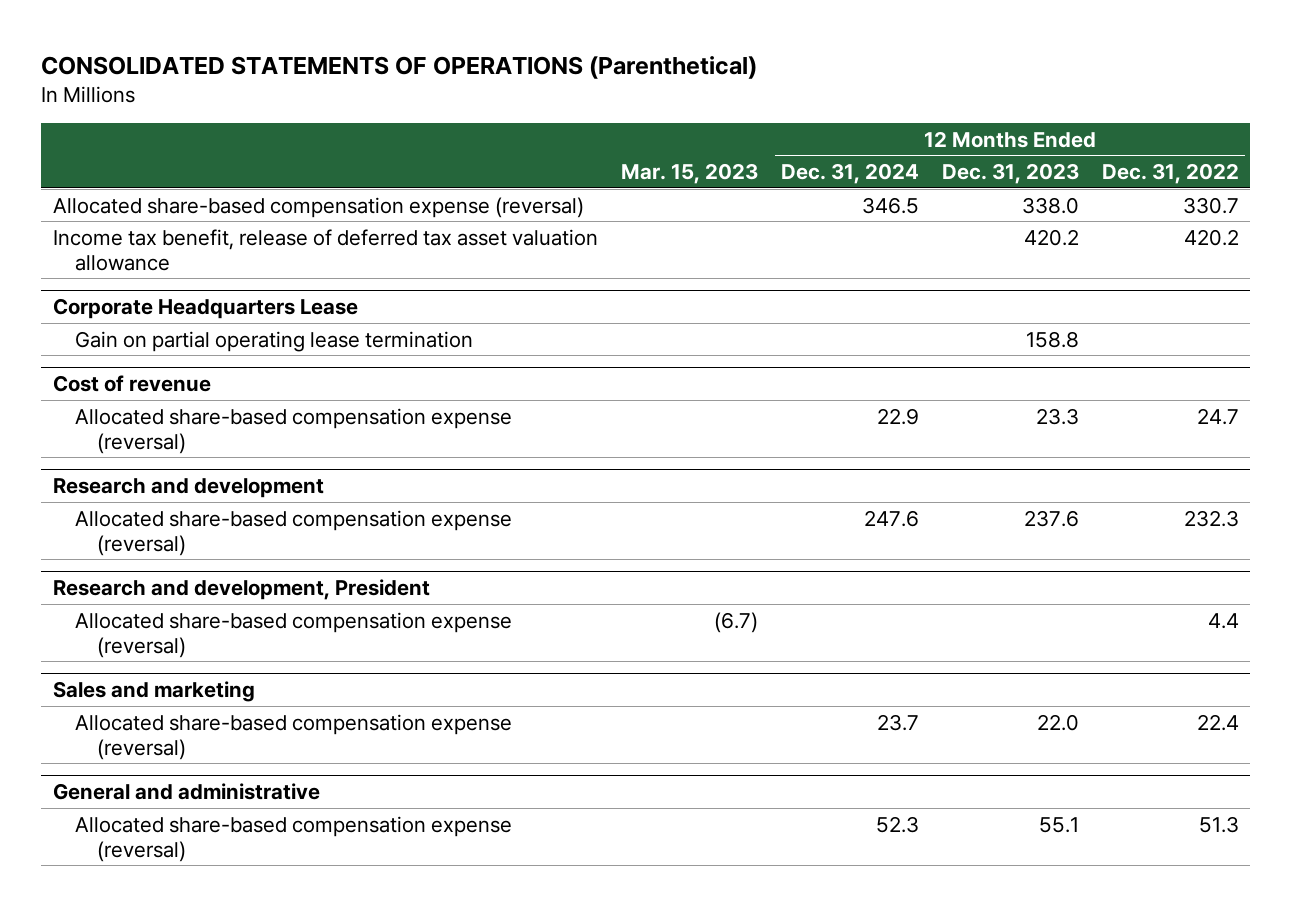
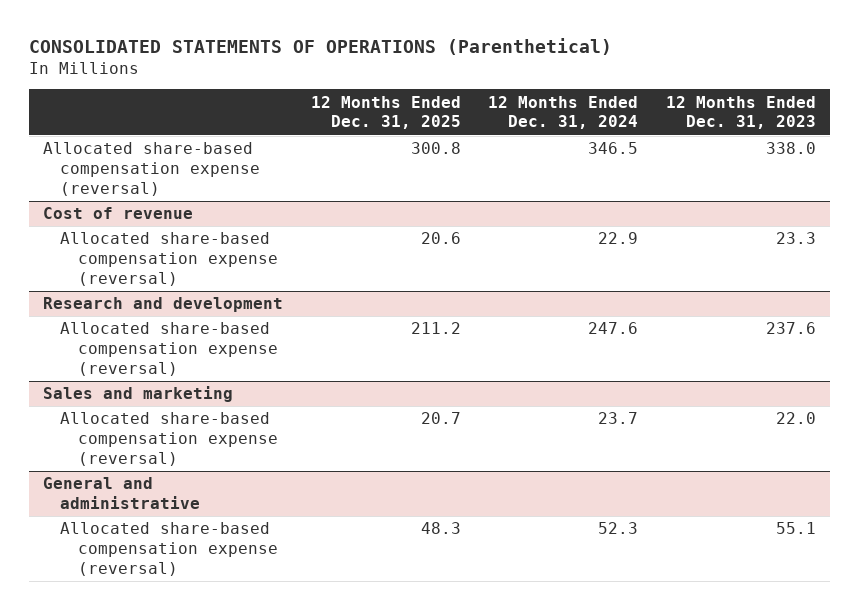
- | Mar. 15, 2023 | 12 Months Ended Dec. 31, 2024 | 12 Months Ended Dec. 31, 2023 | 12 Months Ended Dec. 31, 2022
+ | 12 Months Ended Dec. 31, 2025 | 12 Months Ended Dec. 31, 2024 | 12 Months Ended Dec. 31, 2023
- Income tax benefit, release of deferred tax asset valuation allowance | | | 420.2 | 420.2
- Corporate Headquarters Lease
- Gain on partial operating lease termination | | | 158.8 |
- Research and development, President
- Allocated share-based compensation expense (reversal) | (6.7) | | | 4.4

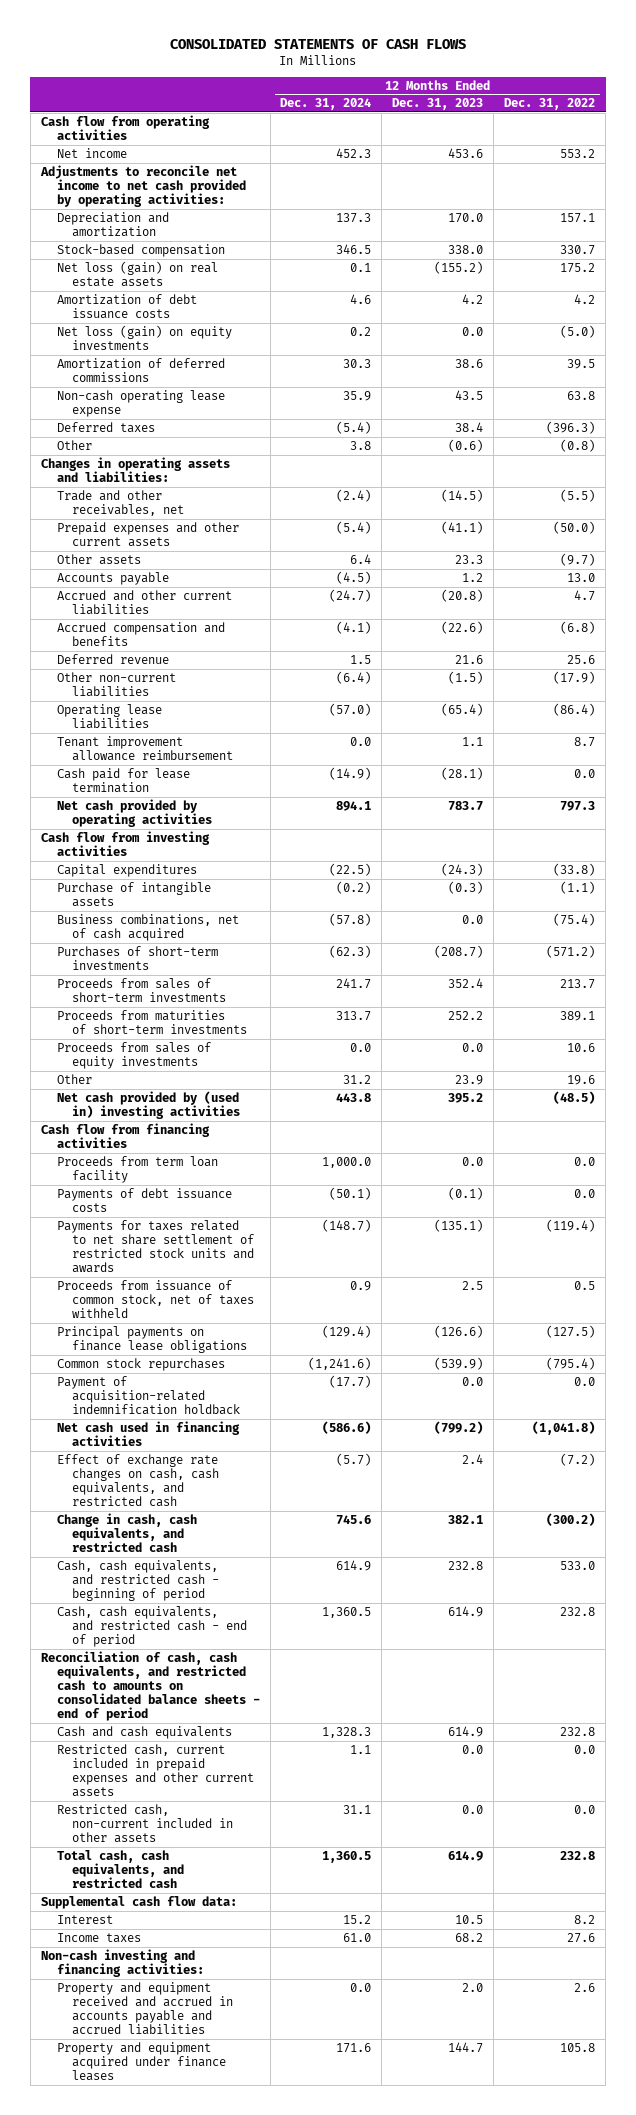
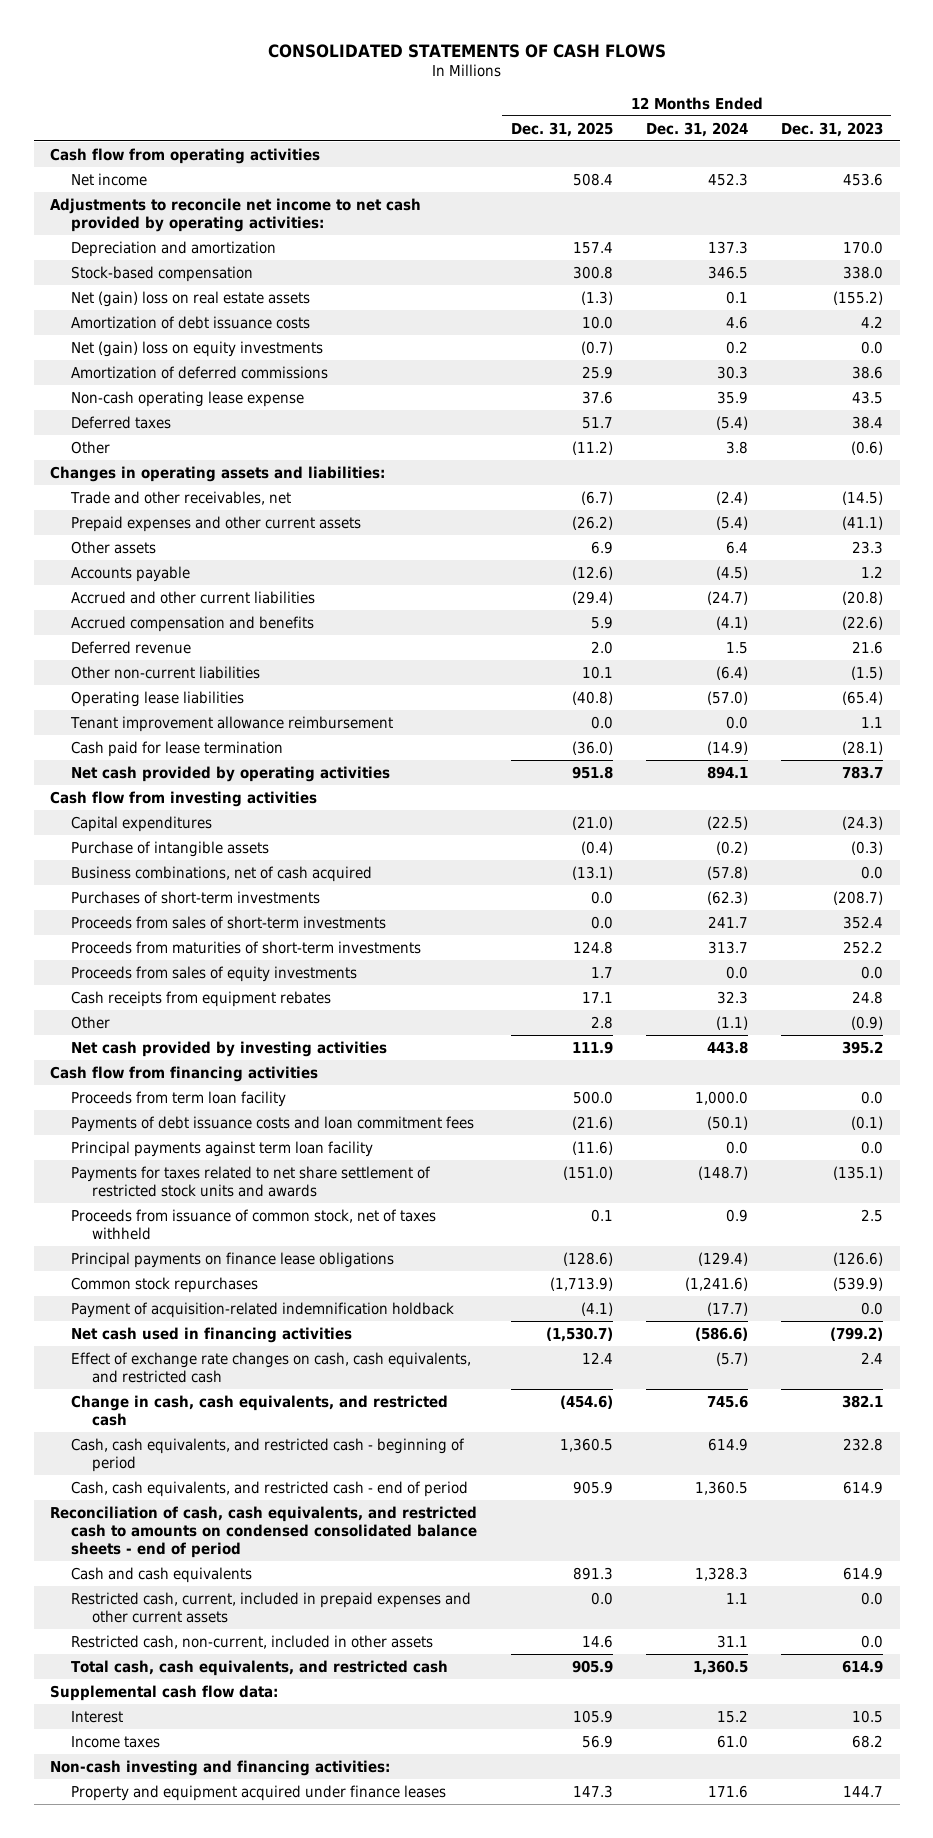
- | 12 Months Ended Dec. 31, 2024 | 12 Months Ended Dec. 31, 2023 | 12 Months Ended Dec. 31, 2022
+ | 12 Months Ended Dec. 31, 2025 | 12 Months Ended Dec. 31, 2024 | 12 Months Ended Dec. 31, 2023
- Net loss (gain) on real estate assets | 0.1 | (155.2) | 175.2
+ Net (gain) loss on real estate assets | (1.3) | 0.1 | (155.2)
- Net loss (gain) on equity investments | 0.2 | 0.0 | (5.0)
+ Net (gain) loss on equity investments | (0.7) | 0.2 | 0.0
- Other | 31.2 | 23.9 | 19.6
- Net cash provided by (used in) investing activities | 443.8 | 395.2 | (48.5)
+ Cash receipts from equipment rebates | 17.1 | 32.3 | 24.8
+ Other | 2.8 | (1.1) | (0.9)
+ Net cash provided by investing activities | 111.9 | 443.8 | 395.2
- Payments of debt issuance costs | (50.1) | (0.1) | 0.0
+ Payments of debt issuance costs and loan commitment fees | (21.6) | (50.1) | (0.1)
+ Principal payments against term loan facility | (11.6) | 0.0 | 0.0
- Reconciliation of cash, cash equivalents, and restricted cash to amounts on consolidated balance sheets - end of period
+ Reconciliation of cash, cash equivalents, and restricted cash to amounts on condensed consolidated balance sheets - end of period
- Restricted cash, current included in prepaid expenses and other current assets | 1.1 | 0.0 | 0.0
- Restricted cash, non-current included in other assets | 31.1 | 0.0 | 0.0
+ Restricted cash, current, included in prepaid expenses and other current assets | 0.0 | 1.1 | 0.0
+ Restricted cash, non-current, included in other assets | 14.6 | 31.1 | 0.0
- Property and equipment received and accrued in accounts payable and accrued liabilities | 0.0 | 2.0 | 2.6

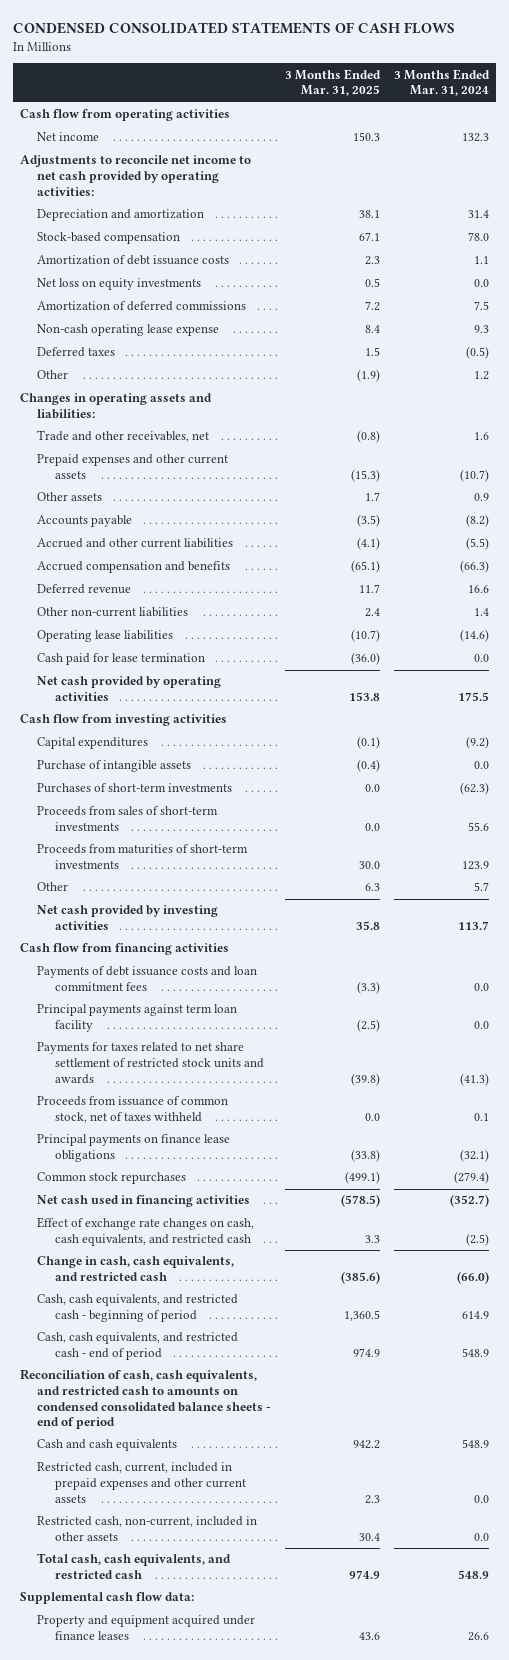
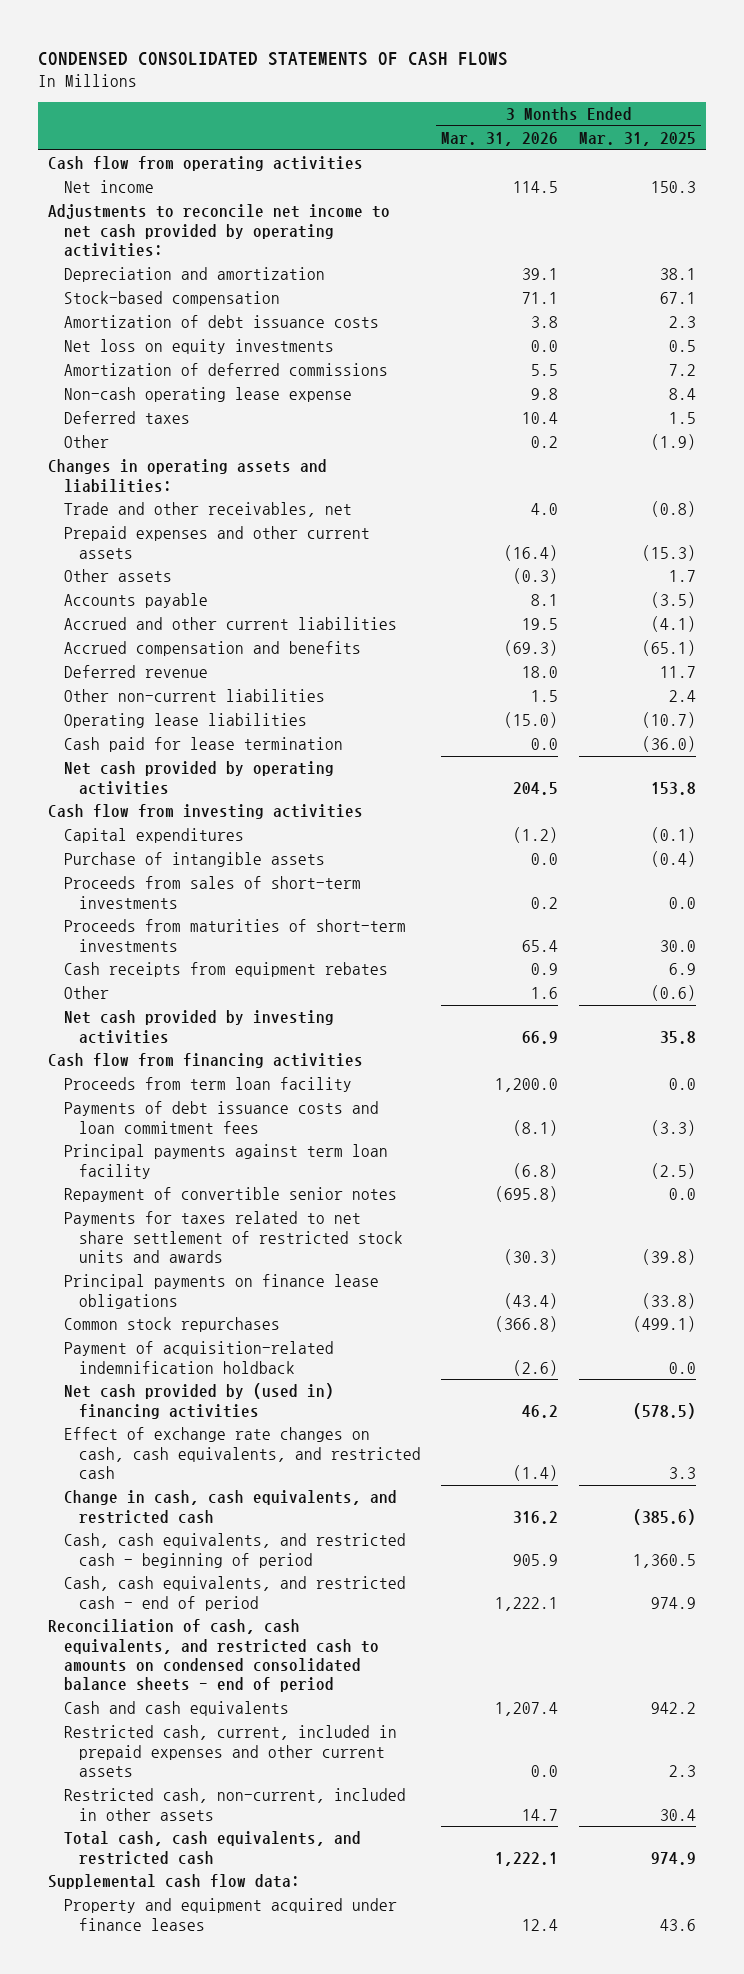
- | 3 Months Ended Mar. 31, 2025 | 3 Months Ended Mar. 31, 2024
+ | 3 Months Ended Mar. 31, 2026 | 3 Months Ended Mar. 31, 2025
- Purchases of short-term investments | 0.0 | (62.3)
- Other | 6.3 | 5.7
+ Cash receipts from equipment rebates | 0.9 | 6.9
+ Other | 1.6 | (0.6)
+ Proceeds from term loan facility | 1,200.0 | 0.0
+ Repayment of convertible senior notes | (695.8) | 0.0
- Proceeds from issuance of common stock, net of taxes withheld | 0.0 | 0.1
- Net cash used in financing activities | (578.5) | (352.7)
+ Payment of acquisition-related indemnification holdback | (2.6) | 0.0
+ Net cash provided by (used in) financing activities | 46.2 | (578.5)

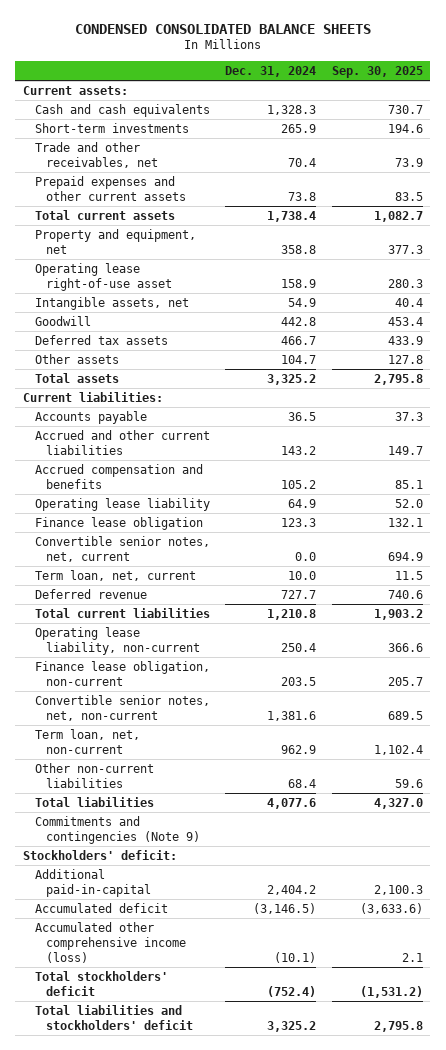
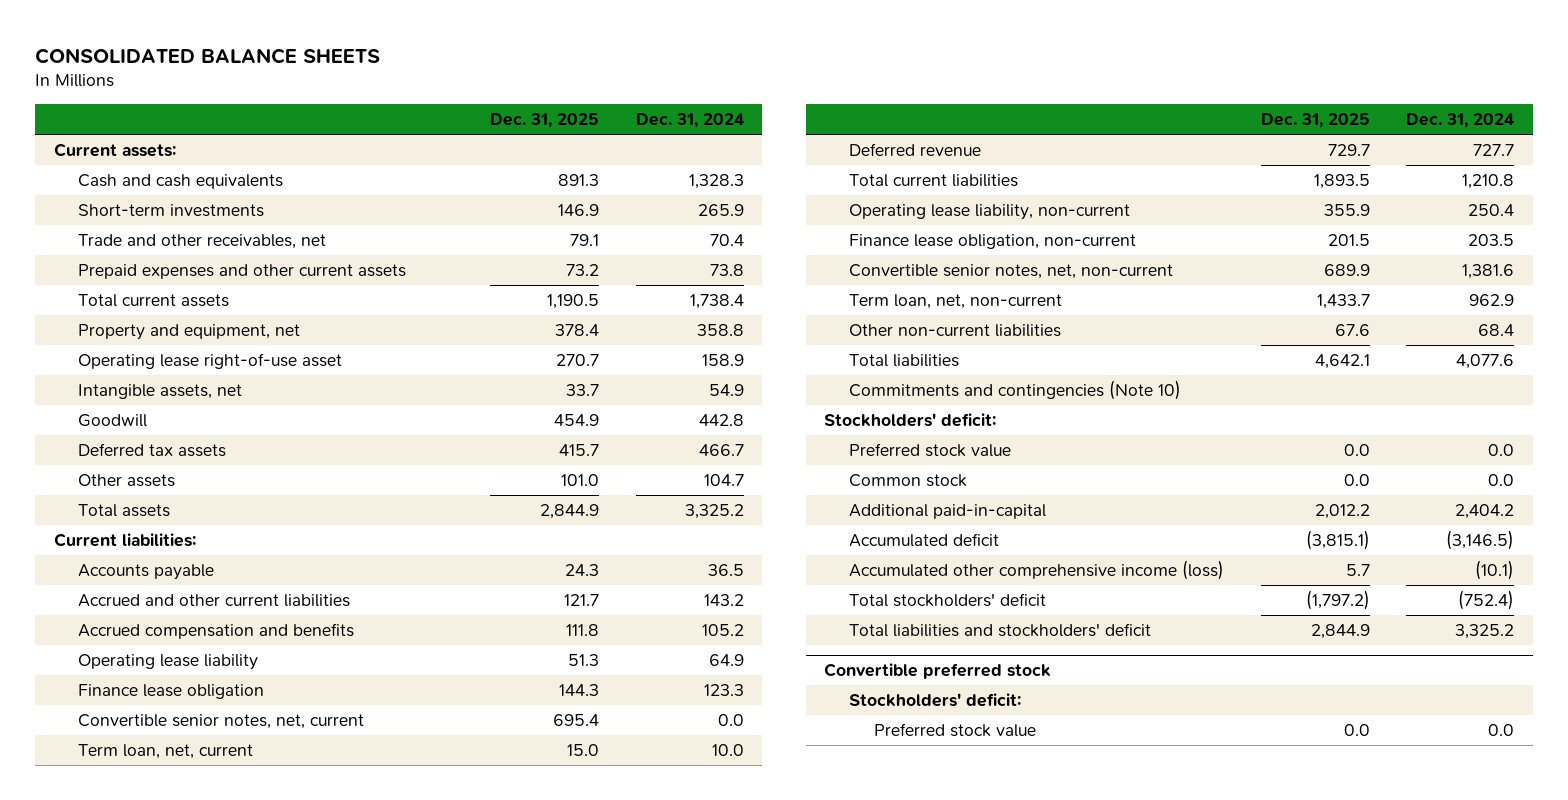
- CONDENSED CONSOLIDATED BALANCE SHEETS
+ CONSOLIDATED BALANCE SHEETS
- | Dec. 31, 2024 | Sep. 30, 2025
+ | Dec. 31, 2025 | Dec. 31, 2024
- Commitments and contingencies (Note 9)
+ Commitments and contingencies (Note 10)
+ Preferred stock value | 0.0 | 0.0
+ Common stock | 0.0 | 0.0
+ Convertible preferred stock
+ Stockholders' deficit:
+ Preferred stock value | 0.0 | 0.0

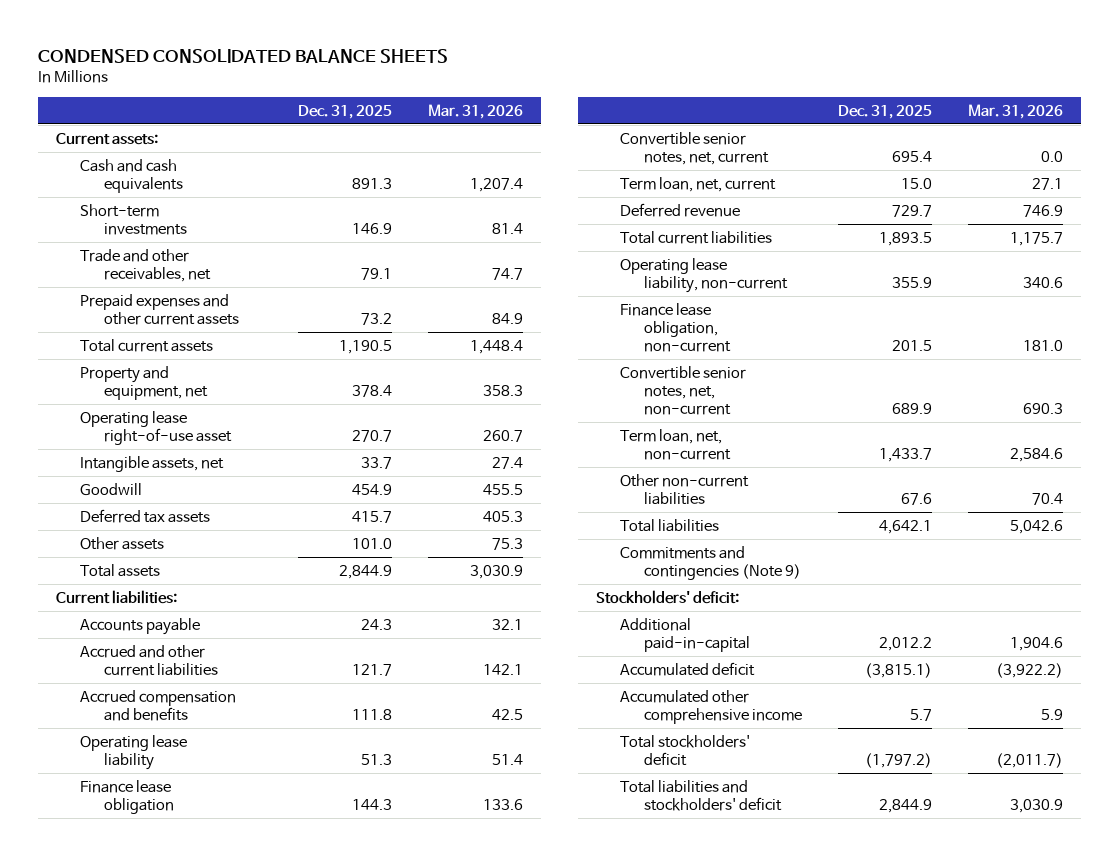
- CONSOLIDATED BALANCE SHEETS
+ CONDENSED CONSOLIDATED BALANCE SHEETS
- | Dec. 31, 2025 | Dec. 31, 2024
+ | Dec. 31, 2025 | Mar. 31, 2026
- Commitments and contingencies (Note 10)
+ Commitments and contingencies (Note 9)
- Preferred stock value | 0.0 | 0.0
- Common stock | 0.0 | 0.0
- Accumulated other comprehensive income (loss) | 5.7 | (10.1)
+ Accumulated other comprehensive income | 5.7 | 5.9
- Convertible preferred stock
- Stockholders' deficit:
- Preferred stock value | 0.0 | 0.0

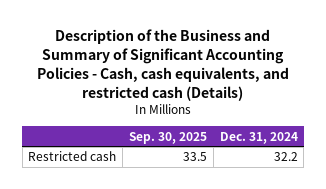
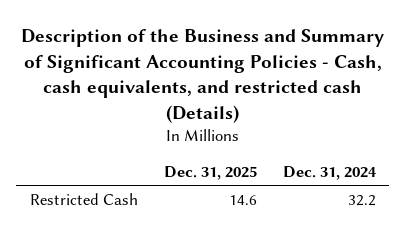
- | Sep. 30, 2025 | Dec. 31, 2024
+ | Dec. 31, 2025 | Dec. 31, 2024
- Restricted cash | 33.5 | 32.2
+ Restricted Cash | 14.6 | 32.2

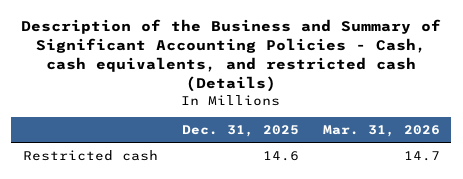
- | Dec. 31, 2025 | Dec. 31, 2024
+ | Dec. 31, 2025 | Mar. 31, 2026
- Restricted Cash | 14.6 | 32.2
+ Restricted cash | 14.6 | 14.7

